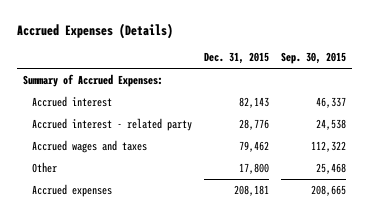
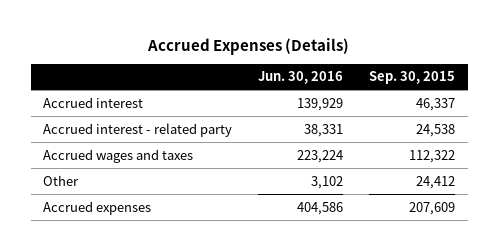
- | Dec. 31, 2015 | Sep. 30, 2015
+ | Jun. 30, 2016 | Sep. 30, 2015
- Summary of Accrued Expenses:
- Other | 17,800 | 25,468
- Accrued expenses | 208,181 | 208,665
+ Other | 3,102 | 24,412
+ Accrued expenses | 404,586 | 207,609

